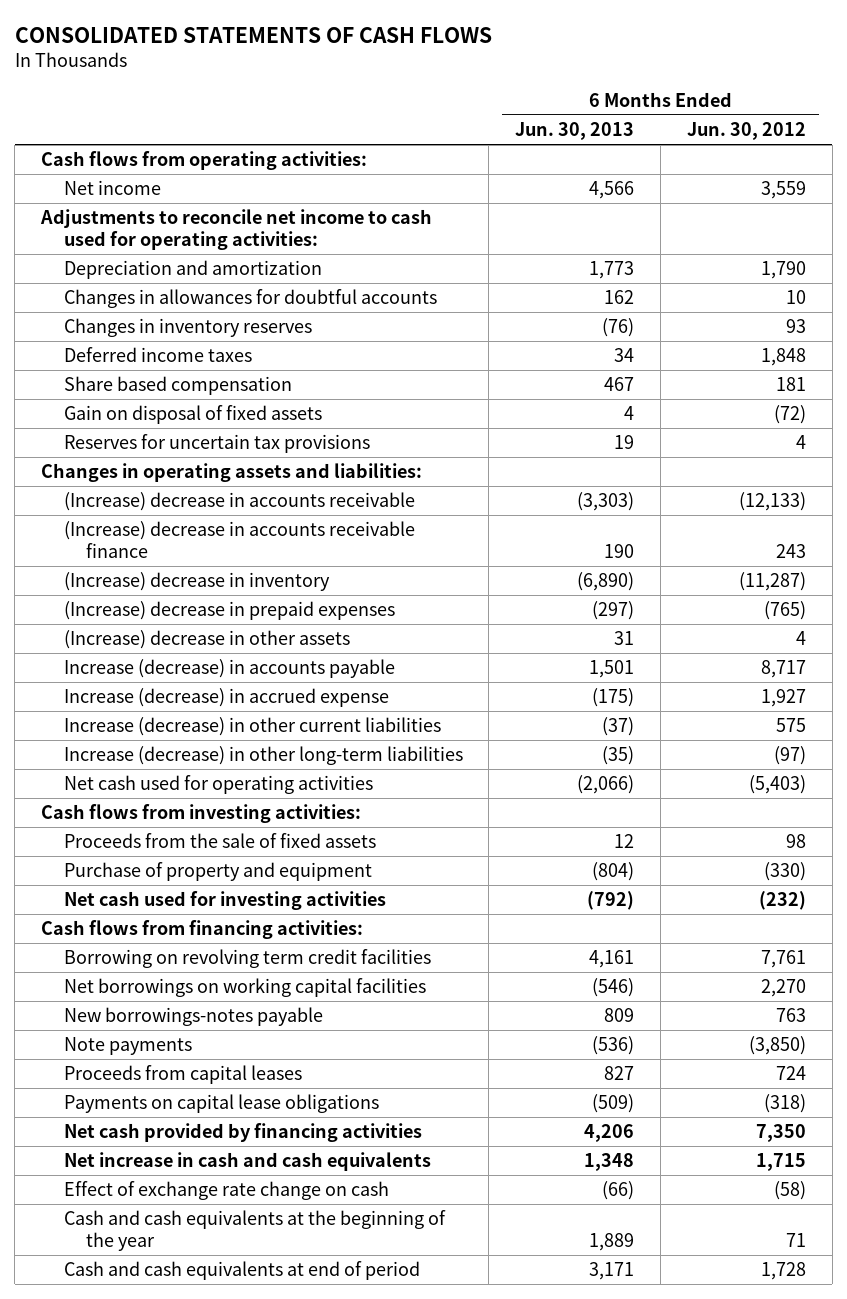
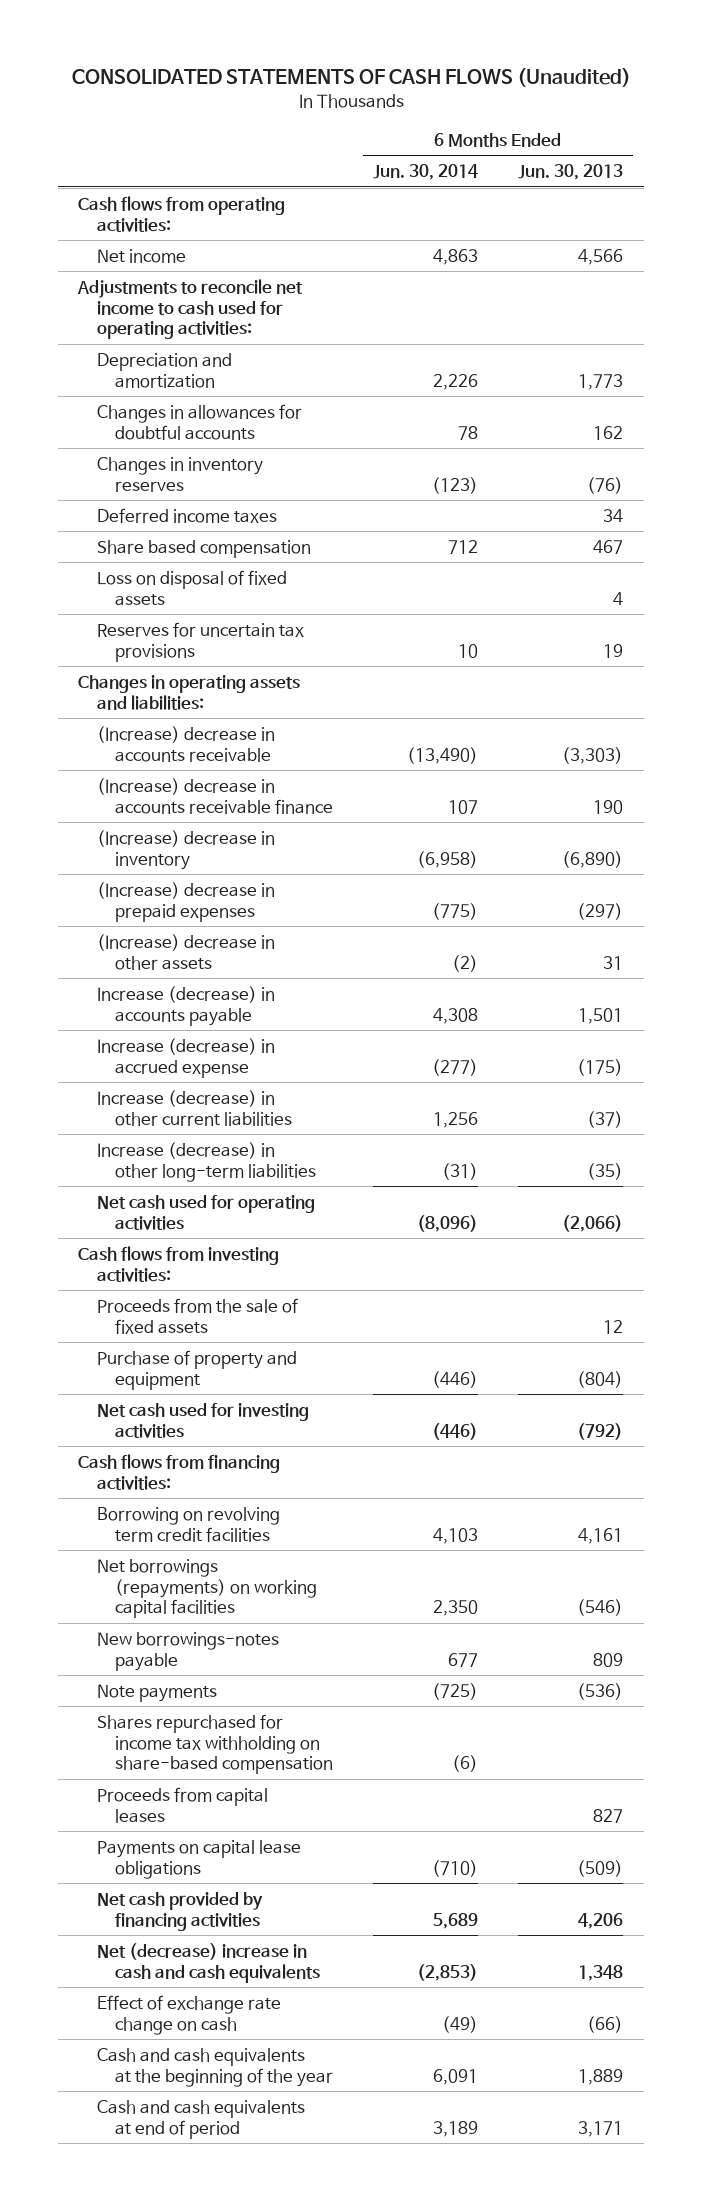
- CONSOLIDATED STATEMENTS OF CASH FLOWS
+ CONSOLIDATED STATEMENTS OF CASH FLOWS (Unaudited)
- | 6 Months Ended Jun. 30, 2013 | 6 Months Ended Jun. 30, 2012
+ | 6 Months Ended Jun. 30, 2014 | 6 Months Ended Jun. 30, 2013
- Gain on disposal of fixed assets | 4 | (72)
+ Loss on disposal of fixed assets | | 4
- Net borrowings on working capital facilities | (546) | 2,270
+ Net borrowings (repayments) on working capital facilities | 2,350 | (546)
+ Shares repurchased for income tax withholding on share-based compensation | (6) |
- Net increase in cash and cash equivalents | 1,348 | 1,715
+ Net (decrease) increase in cash and cash equivalents | (2,853) | 1,348

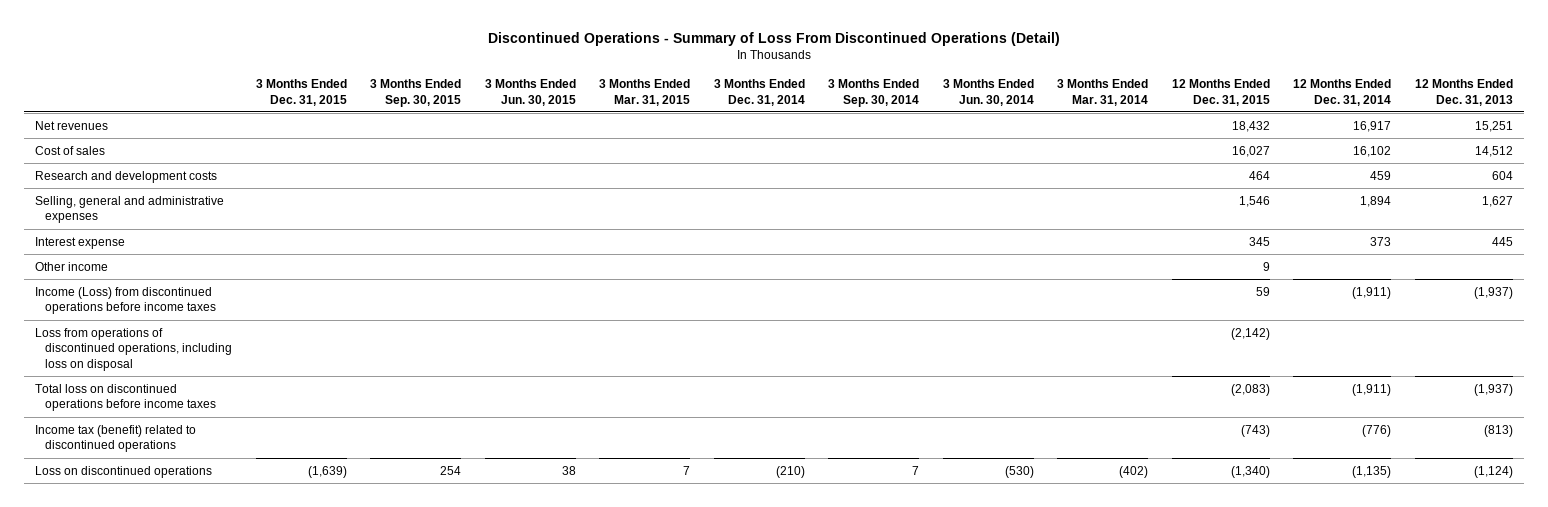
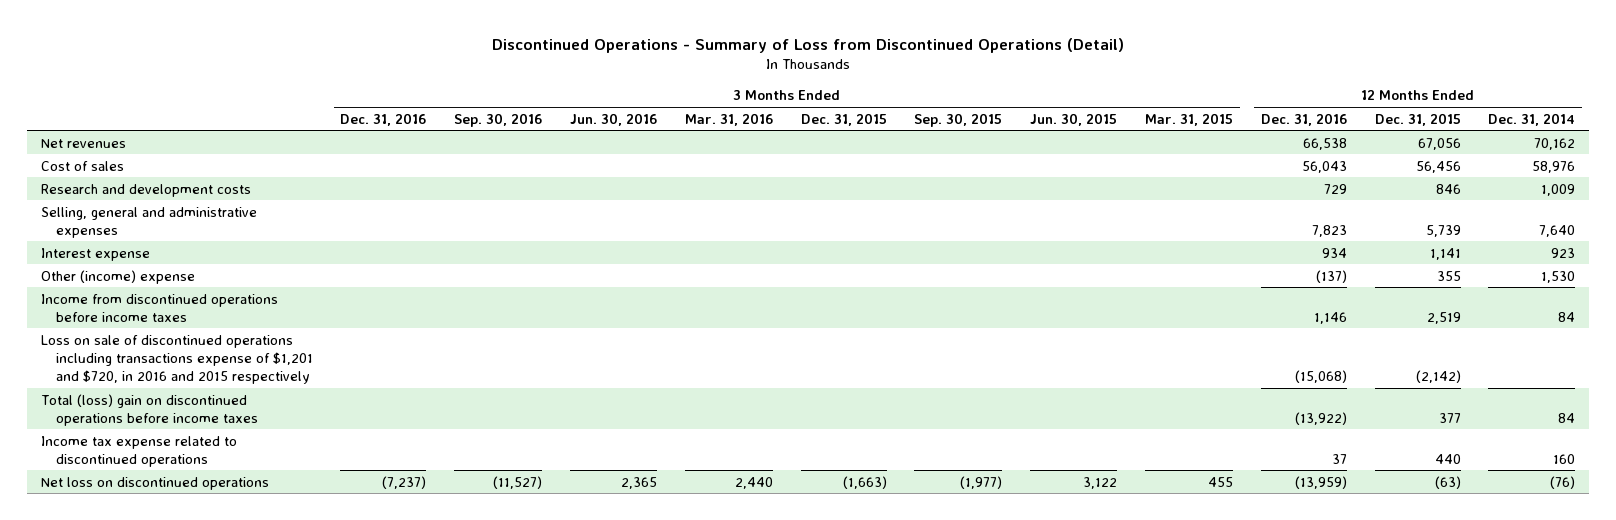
- Discontinued Operations - Summary of Loss From Discontinued Operations (Detail)
+ Discontinued Operations - Summary of Loss from Discontinued Operations (Detail)
- | 3 Months Ended Dec. 31, 2015 | 3 Months Ended Sep. 30, 2015 | 3 Months Ended Jun. 30, 2015 | 3 Months Ended Mar. 31, 2015 | 3 Months Ended Dec. 31, 2014 | 3 Months Ended Sep. 30, 2014 | 3 Months Ended Jun. 30, 2014 | 3 Months Ended Mar. 31, 2014 | 12 Months Ended Dec. 31, 2015 | 12 Months Ended Dec. 31, 2014 | 12 Months Ended Dec. 31, 2013
+ | 3 Months Ended Dec. 31, 2016 | 3 Months Ended Sep. 30, 2016 | 3 Months Ended Jun. 30, 2016 | 3 Months Ended Mar. 31, 2016 | 3 Months Ended Dec. 31, 2015 | 3 Months Ended Sep. 30, 2015 | 3 Months Ended Jun. 30, 2015 | 3 Months Ended Mar. 31, 2015 | 12 Months Ended Dec. 31, 2016 | 12 Months Ended Dec. 31, 2015 | 12 Months Ended Dec. 31, 2014
- Net revenues | | | | | | | | | 18,432 | 16,917 | 15,251
- Cost of sales | | | | | | | | | 16,027 | 16,102 | 14,512
- Research and development costs | | | | | | | | | 464 | 459 | 604
- Selling, general and administrative expenses | | | | | | | | | 1,546 | 1,894 | 1,627
- Interest expense | | | | | | | | | 345 | 373 | 445
- Other income | | | | | | | | | 9 | |
- Income (Loss) from discontinued operations before income taxes | | | | | | | | | 59 | (1,911) | (1,937)
- Loss from operations of discontinued operations, including loss on disposal | | | | | | | | | (2,142) | |
- Total loss on discontinued operations before income taxes | | | | | | | | | (2,083) | (1,911) | (1,937)
- Income tax (benefit) related to discontinued operations | | | | | | | | | (743) | (776) | (813)
- Loss on discontinued operations | (1,639) | 254 | 38 | 7 | (210) | 7 | (530) | (402) | (1,340) | (1,135) | (1,124)
+ Net revenues | | | | | | | | | 66,538 | 67,056 | 70,162
+ Cost of sales | | | | | | | | | 56,043 | 56,456 | 58,976
+ Research and development costs | | | | | | | | | 729 | 846 | 1,009
+ Selling, general and administrative expenses | | | | | | | | | 7,823 | 5,739 | 7,640
+ Interest expense | | | | | | | | | 934 | 1,141 | 923
+ Other (income) expense | | | | | | | | | (137) | 355 | 1,530
+ Income from discontinued operations before income taxes | | | | | | | | | 1,146 | 2,519 | 84
+ Loss on sale of discontinued operations including transactions expense of $1,201 and $720, in 2016 and 2015 respectively | | | | | | | | | (15,068) | (2,142) |
+ Total (loss) gain on discontinued operations before income taxes | | | | | | | | | (13,922) | 377 | 84
+ Income tax expense related to discontinued operations | | | | | | | | | 37 | 440 | 160
+ Net loss on discontinued operations | (7,237) | (11,527) | 2,365 | 2,440 | (1,663) | (1,977) | 3,122 | 455 | (13,959) | (63) | (76)

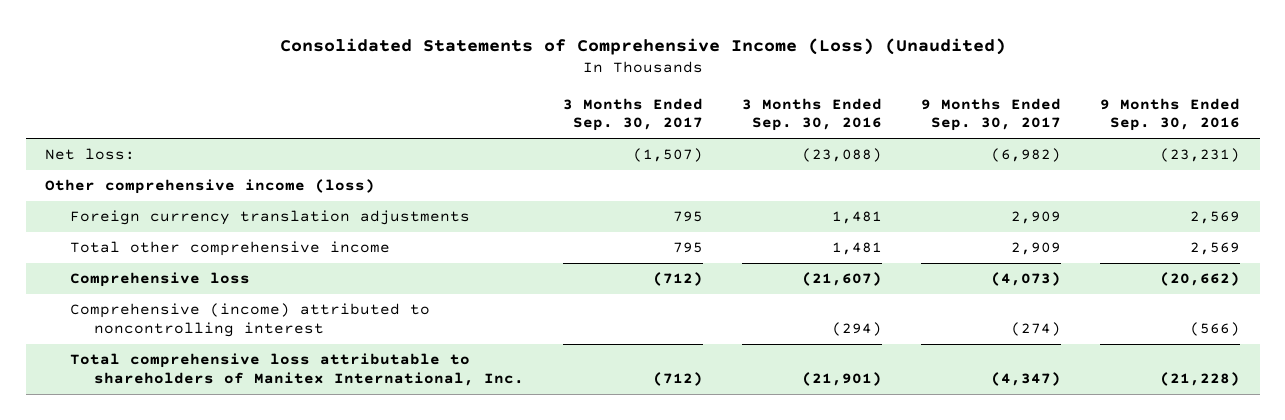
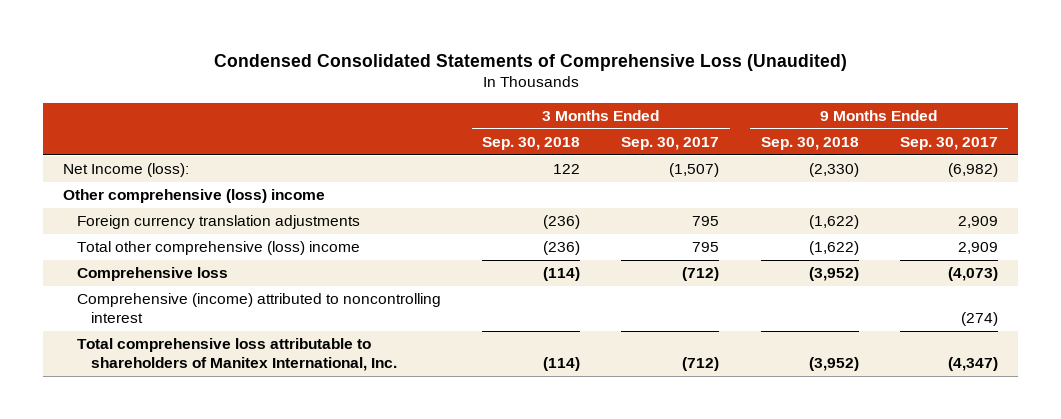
- Consolidated Statements of Comprehensive Income (Loss) (Unaudited)
+ Condensed Consolidated Statements of Comprehensive Loss (Unaudited)
- | 3 Months Ended Sep. 30, 2017 | 3 Months Ended Sep. 30, 2016 | 9 Months Ended Sep. 30, 2017 | 9 Months Ended Sep. 30, 2016
+ | 3 Months Ended Sep. 30, 2018 | 3 Months Ended Sep. 30, 2017 | 9 Months Ended Sep. 30, 2018 | 9 Months Ended Sep. 30, 2017
- Net loss: | (1,507) | (23,088) | (6,982) | (23,231)
- Other comprehensive income (loss)
+ Net Income (loss): | 122 | (1,507) | (2,330) | (6,982)
+ Other comprehensive (loss) income
- Total other comprehensive income | 795 | 1,481 | 2,909 | 2,569
+ Total other comprehensive (loss) income | (236) | 795 | (1,622) | 2,909

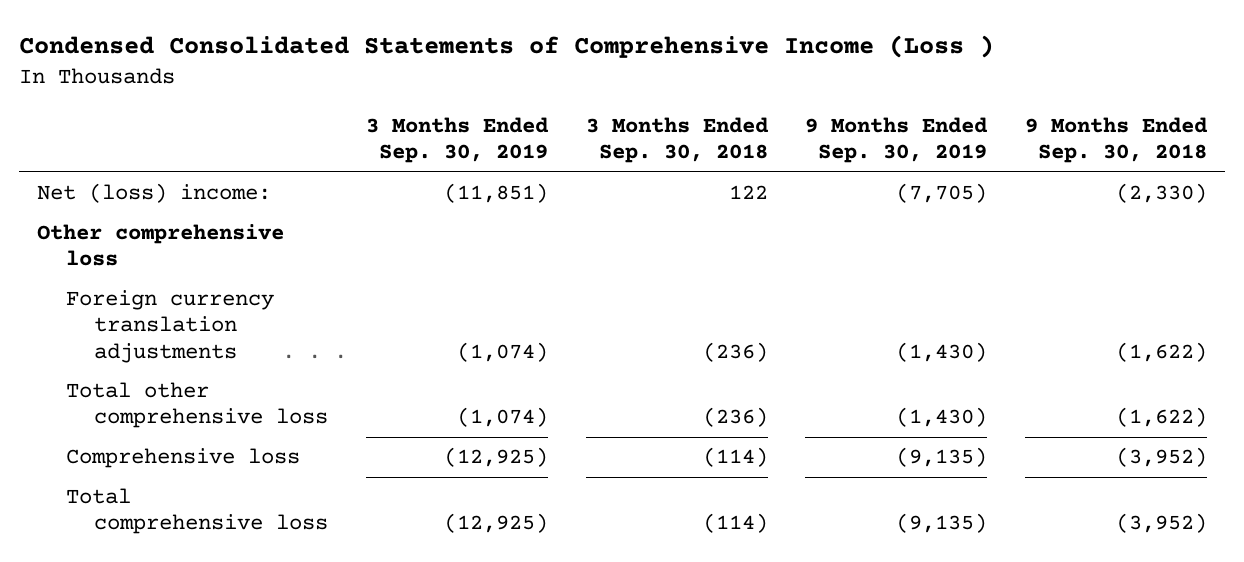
- Condensed Consolidated Statements of Comprehensive Loss (Unaudited)
+ Condensed Consolidated Statements of Comprehensive Income (Loss )
- | 3 Months Ended Sep. 30, 2018 | 3 Months Ended Sep. 30, 2017 | 9 Months Ended Sep. 30, 2018 | 9 Months Ended Sep. 30, 2017
+ | 3 Months Ended Sep. 30, 2019 | 3 Months Ended Sep. 30, 2018 | 9 Months Ended Sep. 30, 2019 | 9 Months Ended Sep. 30, 2018
- Net Income (loss): | 122 | (1,507) | (2,330) | (6,982)
- Other comprehensive (loss) income
+ Net (loss) income: | (11,851) | 122 | (7,705) | (2,330)
+ Other comprehensive loss
- Total other comprehensive (loss) income | (236) | 795 | (1,622) | 2,909
+ Total other comprehensive loss | (1,074) | (236) | (1,430) | (1,622)
- Comprehensive (income) attributed to noncontrolling interest | | | | (274)
- Total comprehensive loss attributable to shareholders of Manitex International, Inc. | (114) | (712) | (3,952) | (4,347)
+ Total comprehensive loss | (12,925) | (114) | (9,135) | (3,952)

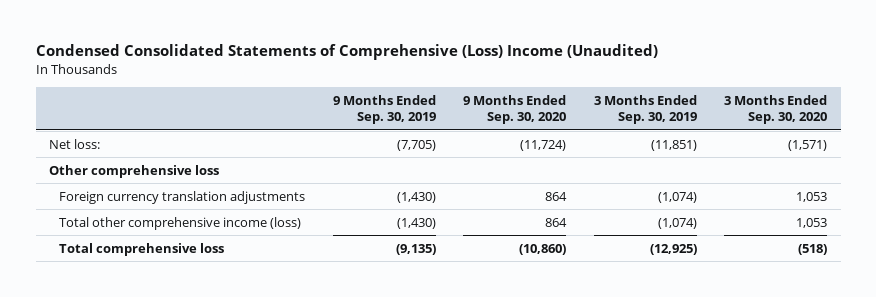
- Condensed Consolidated Statements of Comprehensive Income (Loss )
+ Condensed Consolidated Statements of Comprehensive (Loss) Income (Unaudited)
- | 3 Months Ended Sep. 30, 2019 | 3 Months Ended Sep. 30, 2018 | 9 Months Ended Sep. 30, 2019 | 9 Months Ended Sep. 30, 2018
+ | 9 Months Ended Sep. 30, 2019 | 9 Months Ended Sep. 30, 2020 | 3 Months Ended Sep. 30, 2019 | 3 Months Ended Sep. 30, 2020
- Net (loss) income: | (11,851) | 122 | (7,705) | (2,330)
+ Net loss: | (7,705) | (11,724) | (11,851) | (1,571)
- Total other comprehensive loss | (1,074) | (236) | (1,430) | (1,622)
- Comprehensive loss | (12,925) | (114) | (9,135) | (3,952)
+ Total other comprehensive income (loss) | (1,430) | 864 | (1,074) | 1,053

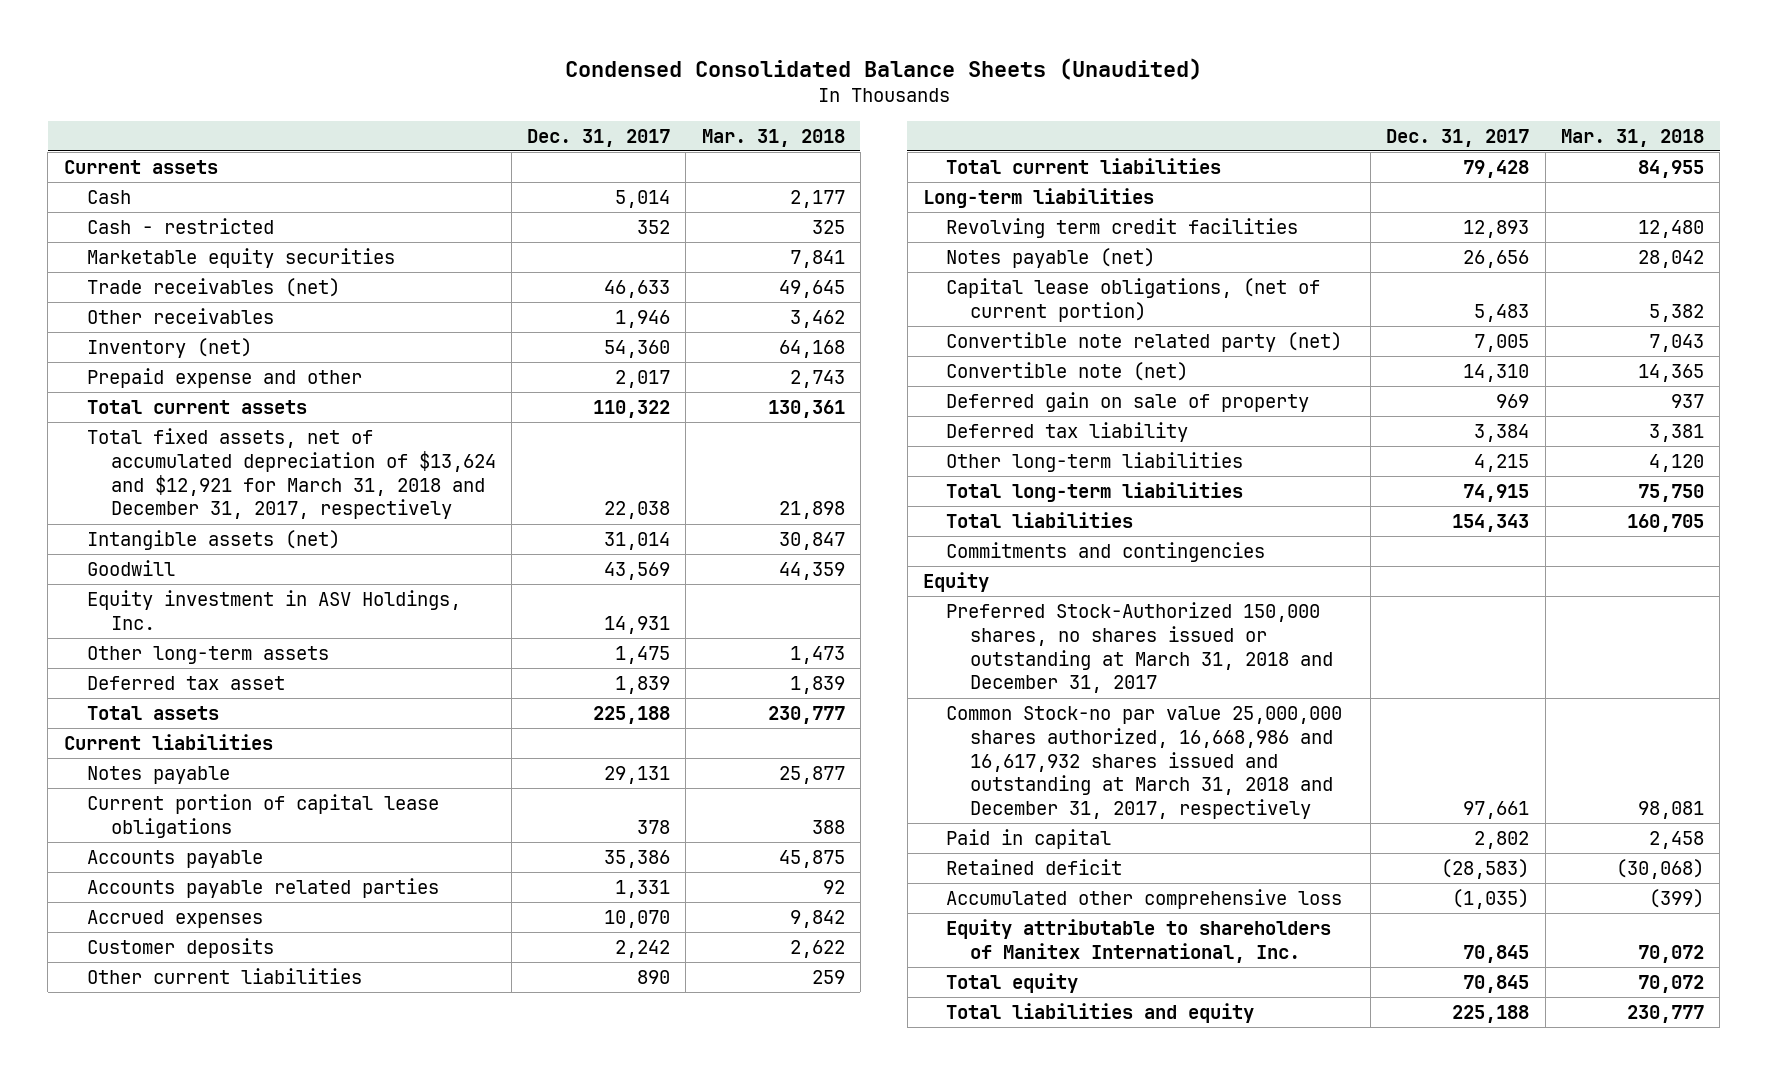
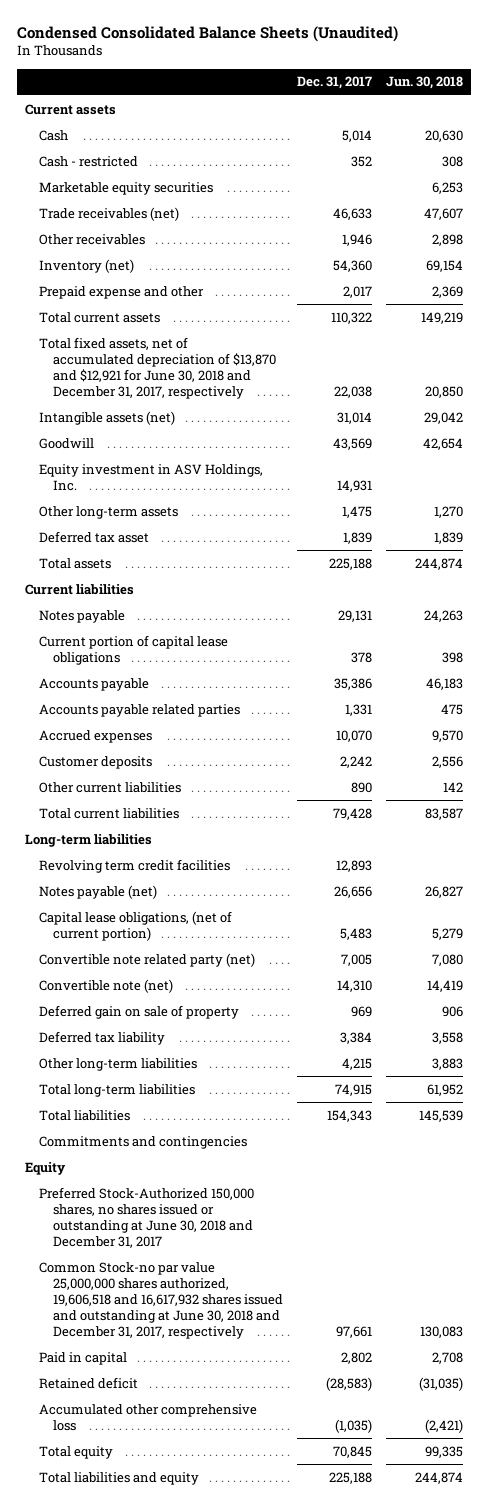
- | Dec. 31, 2017 | Mar. 31, 2018
+ | Dec. 31, 2017 | Jun. 30, 2018
- Total fixed assets, net of accumulated depreciation of $13,624 and $12,921 for March 31, 2018 and December 31, 2017, respectively | 22,038 | 21,898
+ Total fixed assets, net of accumulated depreciation of $13,870 and $12,921 for June 30, 2018 and December 31, 2017, respectively | 22,038 | 20,850
- Preferred Stock-Authorized 150,000 shares, no shares issued or outstanding at March 31, 2018 and December 31, 2017
- Common Stock-no par value 25,000,000 shares authorized, 16,668,986 and 16,617,932 shares issued and outstanding at March 31, 2018 and December 31, 2017, respectively | 97,661 | 98,081
+ Preferred Stock-Authorized 150,000 shares, no shares issued or outstanding at June 30, 2018 and December 31, 2017
+ Common Stock-no par value 25,000,000 shares authorized, 19,606,518 and 16,617,932 shares issued and outstanding at June 30, 2018 and December 31, 2017, respectively | 97,661 | 130,083
- Equity attributable to shareholders of Manitex International, Inc. | 70,845 | 70,072

